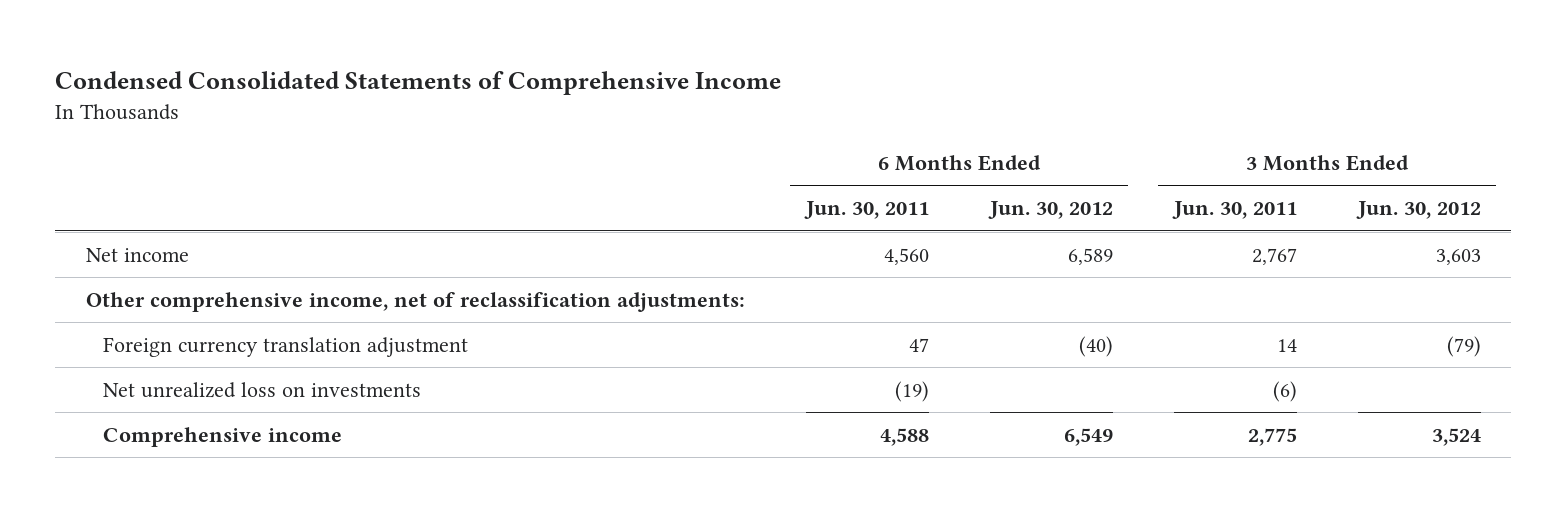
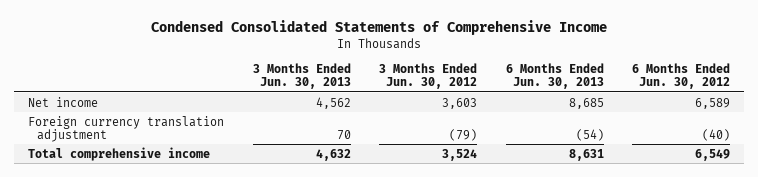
- | 6 Months Ended Jun. 30, 2011 | 6 Months Ended Jun. 30, 2012 | 3 Months Ended Jun. 30, 2011 | 3 Months Ended Jun. 30, 2012
+ | 3 Months Ended Jun. 30, 2013 | 3 Months Ended Jun. 30, 2012 | 6 Months Ended Jun. 30, 2013 | 6 Months Ended Jun. 30, 2012
- Other comprehensive income, net of reclassification adjustments:
- Net unrealized loss on investments | (19) | | (6) |
- Comprehensive income | 4,588 | 6,549 | 2,775 | 3,524
+ Total comprehensive income | 4,632 | 3,524 | 8,631 | 6,549

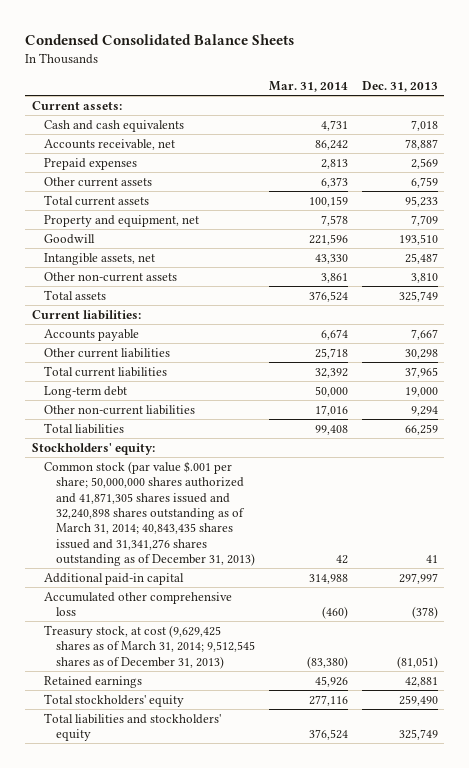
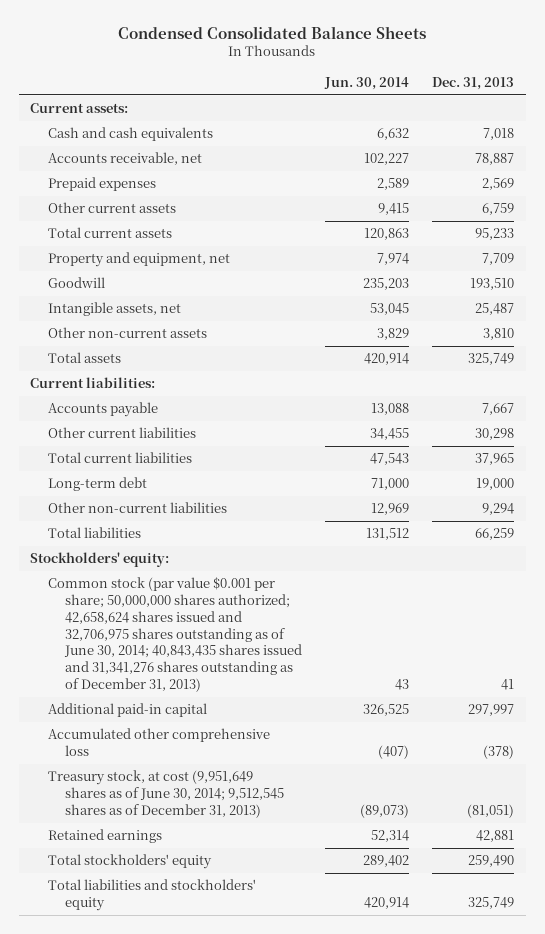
- | Mar. 31, 2014 | Dec. 31, 2013
+ | Jun. 30, 2014 | Dec. 31, 2013
- Common stock (par value $.001 per share; 50,000,000 shares authorized and 41,871,305 shares issued and 32,240,898 shares outstanding as of March 31, 2014; 40,843,435 shares issued and 31,341,276 shares outstanding as of December 31, 2013) | 42 | 41
+ Common stock (par value $0.001 per share; 50,000,000 shares authorized; 42,658,624 shares issued and 32,706,975 shares outstanding as of June 30, 2014; 40,843,435 shares issued and 31,341,276 shares outstanding as of December 31, 2013) | 43 | 41
- Treasury stock, at cost (9,629,425 shares as of March 31, 2014; 9,512,545 shares as of December 31, 2013) | (83,380) | (81,051)
+ Treasury stock, at cost (9,951,649 shares as of June 30, 2014; 9,512,545 shares as of December 31, 2013) | (89,073) | (81,051)

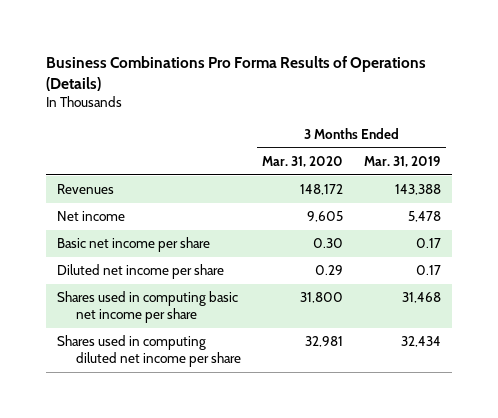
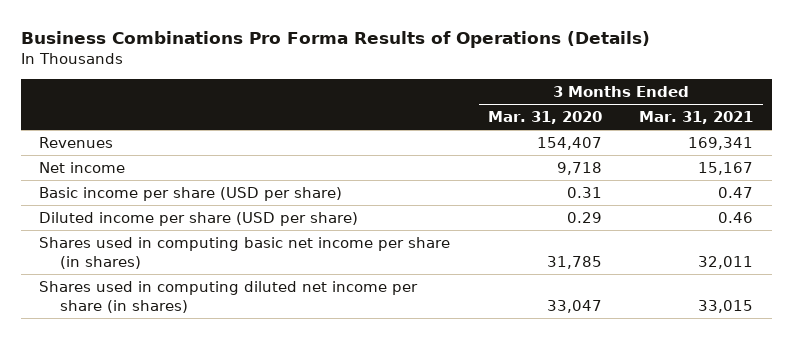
- | 3 Months Ended Mar. 31, 2020 | 3 Months Ended Mar. 31, 2019
+ | 3 Months Ended Mar. 31, 2020 | 3 Months Ended Mar. 31, 2021
- Revenues | 148,172 | 143,388
- Net income | 9,605 | 5,478
- Basic net income per share | 0.30 | 0.17
- Diluted net income per share | 0.29 | 0.17
- Shares used in computing basic net income per share | 31,800 | 31,468
- Shares used in computing diluted net income per share | 32,981 | 32,434
+ Revenues | 154,407 | 169,341
+ Net income | 9,718 | 15,167
+ Basic income per share (USD per share) | 0.31 | 0.47
+ Diluted income per share (USD per share) | 0.29 | 0.46
+ Shares used in computing basic net income per share (in shares) | 31,785 | 32,011
+ Shares used in computing diluted net income per share (in shares) | 33,047 | 33,015

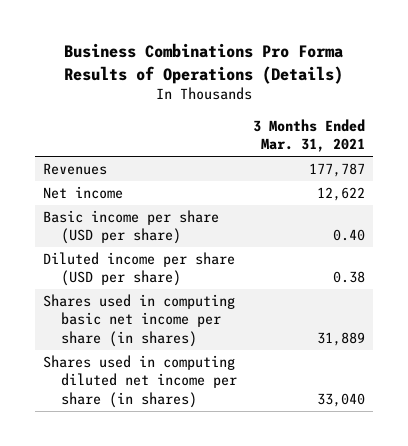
- | 3 Months Ended Mar. 31, 2020 | 3 Months Ended Mar. 31, 2021
+ | 3 Months Ended Mar. 31, 2021
- Revenues | 154,407 | 169,341
- Net income | 9,718 | 15,167
- Basic income per share (USD per share) | 0.31 | 0.47
- Diluted income per share (USD per share) | 0.29 | 0.46
- Shares used in computing basic net income per share (in shares) | 31,785 | 32,011
- Shares used in computing diluted net income per share (in shares) | 33,047 | 33,015
+ Revenues | 177,787
+ Net income | 12,622
+ Basic income per share (USD per share) | 0.40
+ Diluted income per share (USD per share) | 0.38
+ Shares used in computing basic net income per share (in shares) | 31,889
+ Shares used in computing diluted net income per share (in shares) | 33,040

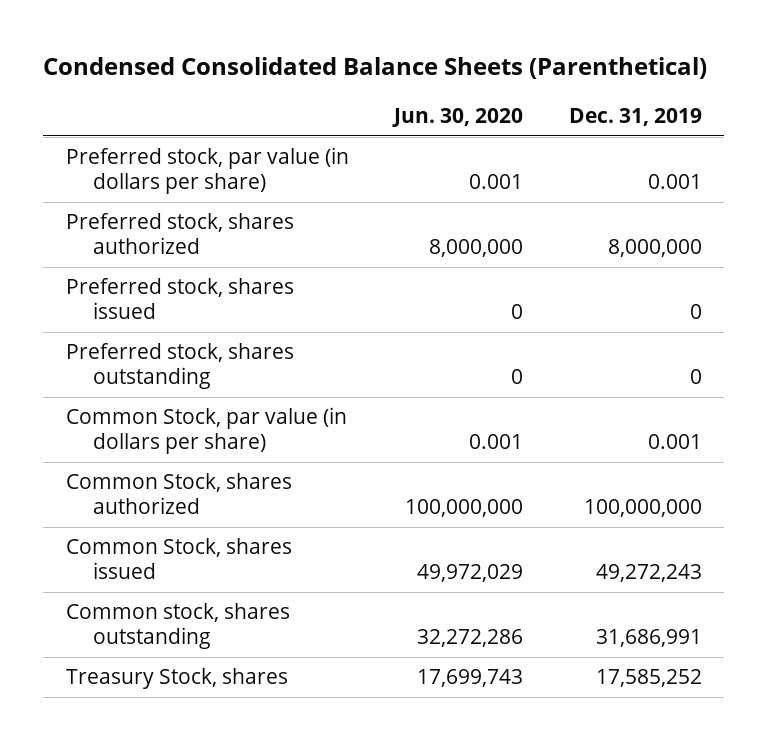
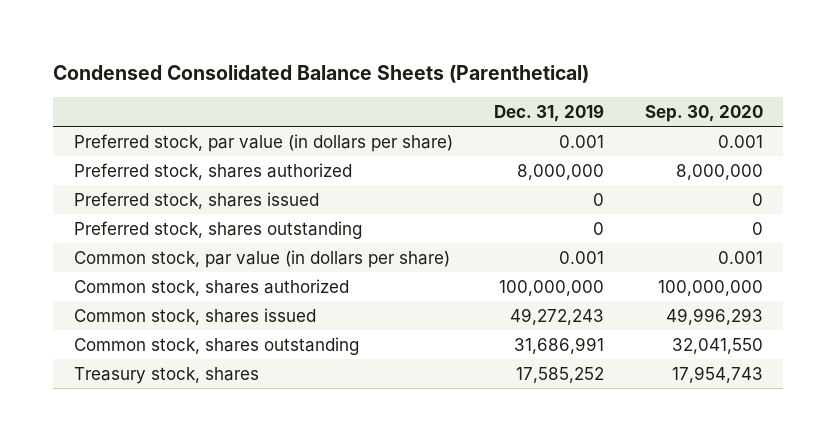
- | Jun. 30, 2020 | Dec. 31, 2019
+ | Dec. 31, 2019 | Sep. 30, 2020
- Common Stock, par value (in dollars per share) | 0.001 | 0.001
- Common Stock, shares authorized | 100,000,000 | 100,000,000
- Common Stock, shares issued | 49,972,029 | 49,272,243
+ Common stock, par value (in dollars per share) | 0.001 | 0.001
+ Common stock, shares authorized | 100,000,000 | 100,000,000
+ Common stock, shares issued | 49,272,243 | 49,996,293
- Treasury Stock, shares | 17,699,743 | 17,585,252
+ Treasury stock, shares | 17,585,252 | 17,954,743

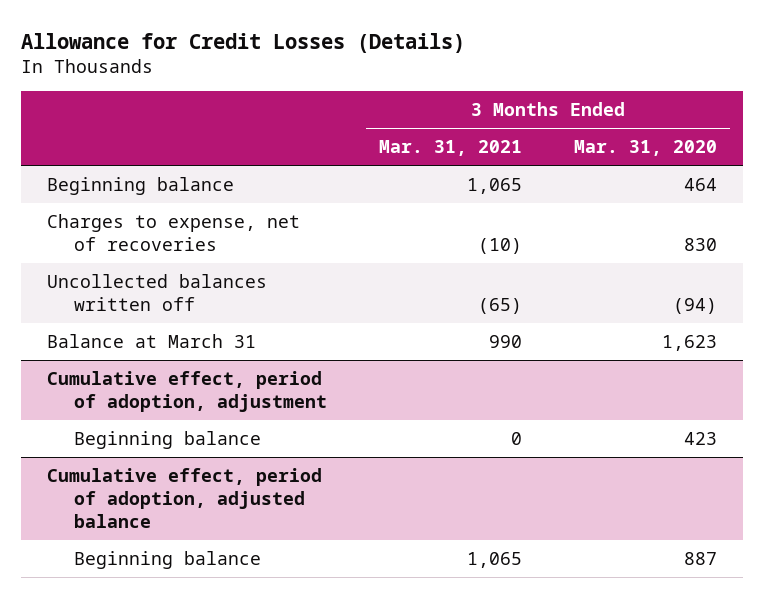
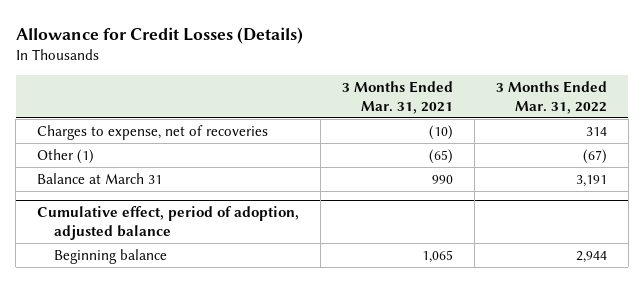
- | 3 Months Ended Mar. 31, 2021 | 3 Months Ended Mar. 31, 2020
+ | 3 Months Ended Mar. 31, 2021 | 3 Months Ended Mar. 31, 2022
- Beginning balance | 1,065 | 464
- Uncollected balances written off | (65) | (94)
+ Other (1) | (65) | (67)
- Cumulative effect, period of adoption, adjustment
- Beginning balance | 0 | 423

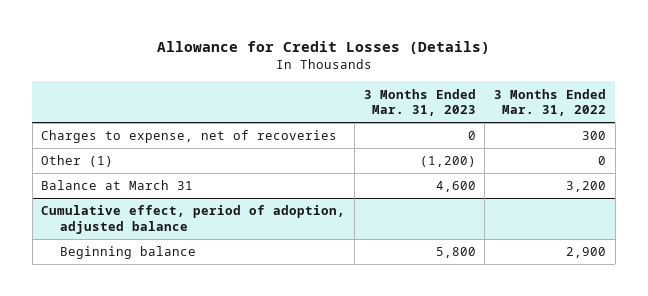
- | 3 Months Ended Mar. 31, 2021 | 3 Months Ended Mar. 31, 2022
+ | 3 Months Ended Mar. 31, 2023 | 3 Months Ended Mar. 31, 2022
- Charges to expense, net of recoveries | (10) | 314
- Other (1) | (65) | (67)
- Balance at March 31 | 990 | 3,191
+ Charges to expense, net of recoveries | 0 | 300
+ Other (1) | (1,200) | 0
+ Balance at March 31 | 4,600 | 3,200
@ Cumulative effect, period of adoption, adjusted balance
- Beginning balance | 1,065 | 2,944
+ Beginning balance | 5,800 | 2,900

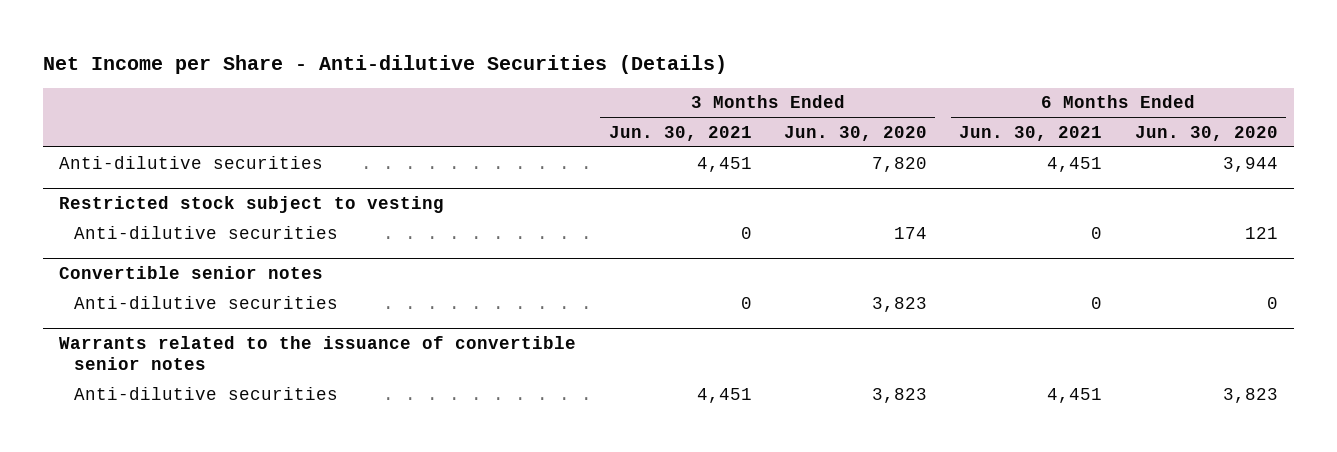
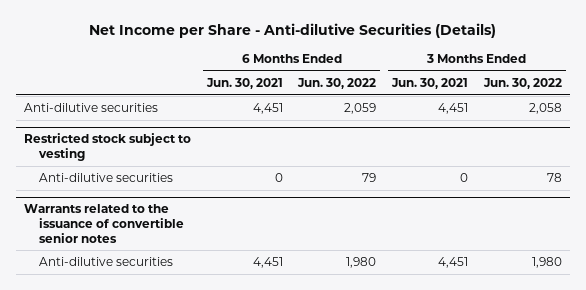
- | 3 Months Ended Jun. 30, 2021 | 3 Months Ended Jun. 30, 2020 | 6 Months Ended Jun. 30, 2021 | 6 Months Ended Jun. 30, 2020
+ | 6 Months Ended Jun. 30, 2021 | 6 Months Ended Jun. 30, 2022 | 3 Months Ended Jun. 30, 2021 | 3 Months Ended Jun. 30, 2022
- Convertible senior notes
- Anti-dilutive securities | 0 | 3,823 | 0 | 0

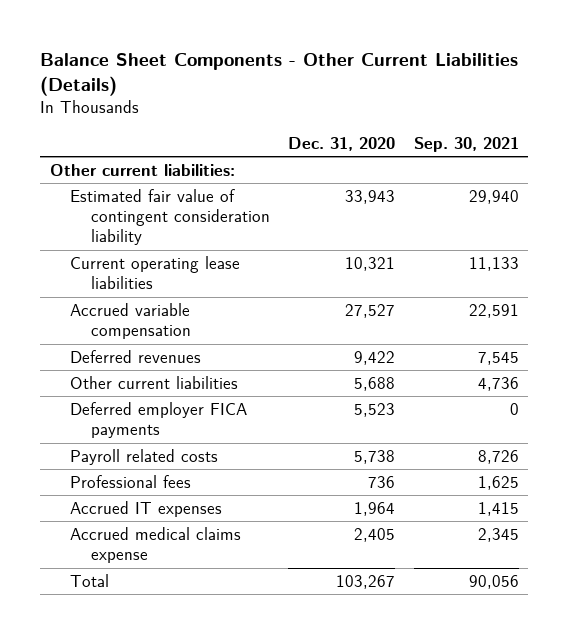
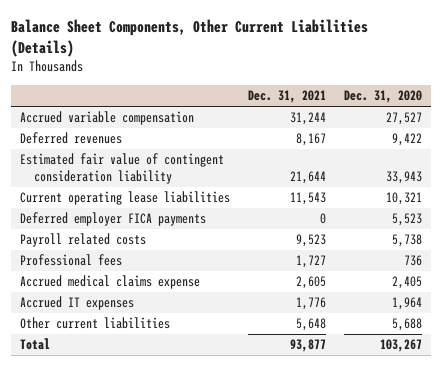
- Balance Sheet Components - Other Current Liabilities (Details)
+ Balance Sheet Components, Other Current Liabilities (Details)
- | Dec. 31, 2020 | Sep. 30, 2021
+ | Dec. 31, 2021 | Dec. 31, 2020
- Other current liabilities:
moved down: Estimated fair value of contingent consideration liability | 21,644 | 33,943
moved down: Current operating lease liabilities | 11,543 | 10,321
moved down: Accrued IT expenses | 1,776 | 1,964
moved down: Other current liabilities | 5,648 | 5,688

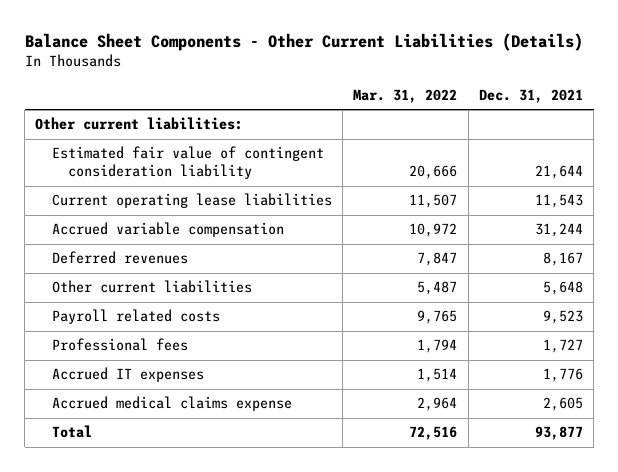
- Balance Sheet Components, Other Current Liabilities (Details)
+ Balance Sheet Components - Other Current Liabilities (Details)
- | Dec. 31, 2021 | Dec. 31, 2020
+ | Mar. 31, 2022 | Dec. 31, 2021
+ Other current liabilities:
- Deferred employer FICA payments | 0 | 5,523
moved down: Accrued variable compensation | 10,972 | 31,244
moved down: Deferred revenues | 7,847 | 8,167
moved up: Other current liabilities | 5,487 | 5,648
moved down: Accrued medical claims expense | 2,964 | 2,605

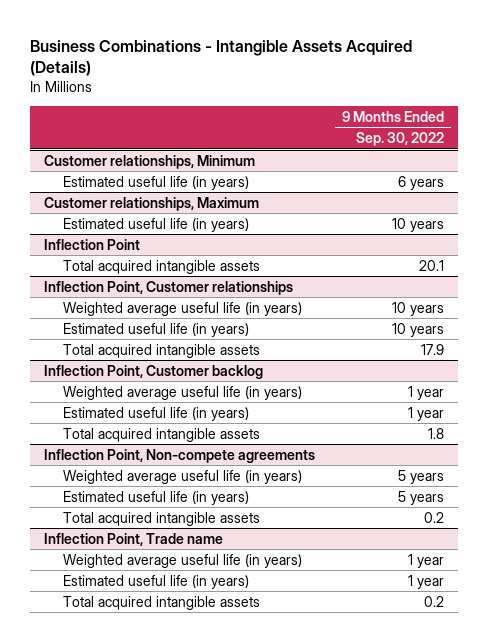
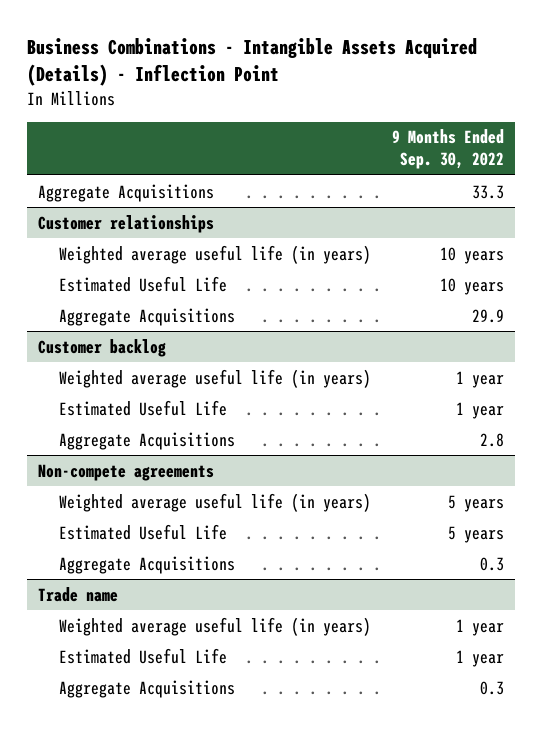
- Business Combinations - Intangible Assets Acquired (Details)
+ Business Combinations - Intangible Assets Acquired (Details) - Inflection Point
- Customer relationships, Minimum
- Estimated useful life (in years) | 6 years
- Customer relationships, Maximum
- Estimated useful life (in years) | 10 years
- Inflection Point
- Total acquired intangible assets | 20.1
- Inflection Point, Customer relationships
+ Aggregate Acquisitions | 33.3
+ Customer relationships
- Estimated useful life (in years) | 10 years
- Total acquired intangible assets | 17.9
- Inflection Point, Customer backlog
+ Estimated Useful Life | 10 years
+ Aggregate Acquisitions | 29.9
+ Customer backlog
- Estimated useful life (in years) | 1 year
- Total acquired intangible assets | 1.8
- Inflection Point, Non-compete agreements
+ Estimated Useful Life | 1 year
+ Aggregate Acquisitions | 2.8
+ Non-compete agreements
- Estimated useful life (in years) | 5 years
- Total acquired intangible assets | 0.2
- Inflection Point, Trade name
+ Estimated Useful Life | 5 years
+ Aggregate Acquisitions | 0.3
+ Trade name
- Estimated useful life (in years) | 1 year
- Total acquired intangible assets | 0.2
+ Estimated Useful Life | 1 year
+ Aggregate Acquisitions | 0.3

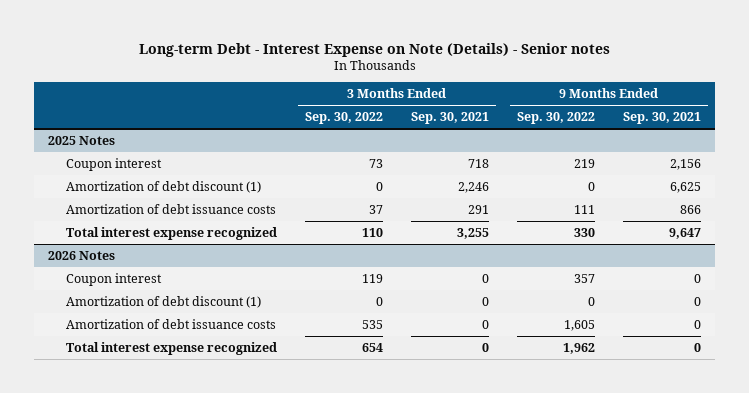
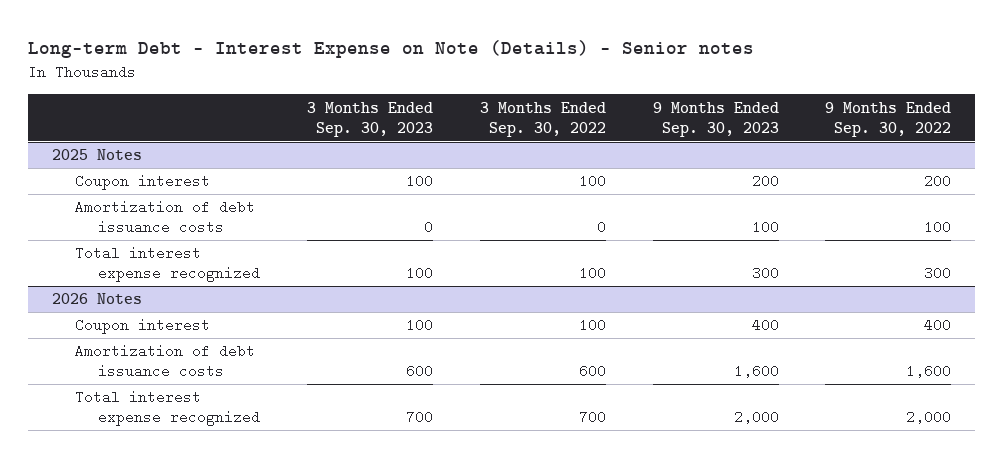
- | 3 Months Ended Sep. 30, 2022 | 3 Months Ended Sep. 30, 2021 | 9 Months Ended Sep. 30, 2022 | 9 Months Ended Sep. 30, 2021
+ | 3 Months Ended Sep. 30, 2023 | 3 Months Ended Sep. 30, 2022 | 9 Months Ended Sep. 30, 2023 | 9 Months Ended Sep. 30, 2022
@ 2025 Notes
- Coupon interest | 73 | 718 | 219 | 2,156
- Amortization of debt discount (1) | 0 | 2,246 | 0 | 6,625
- Amortization of debt issuance costs | 37 | 291 | 111 | 866
- Total interest expense recognized | 110 | 3,255 | 330 | 9,647
+ Coupon interest | 100 | 100 | 200 | 200
+ Amortization of debt issuance costs | 0 | 0 | 100 | 100
+ Total interest expense recognized | 100 | 100 | 300 | 300
@ 2026 Notes
- Coupon interest | 119 | 0 | 357 | 0
- Amortization of debt discount (1) | 0 | 0 | 0 | 0
- Amortization of debt issuance costs | 535 | 0 | 1,605 | 0
- Total interest expense recognized | 654 | 0 | 1,962 | 0
+ Coupon interest | 100 | 100 | 400 | 400
+ Amortization of debt issuance costs | 600 | 600 | 1,600 | 1,600
+ Total interest expense recognized | 700 | 700 | 2,000 | 2,000

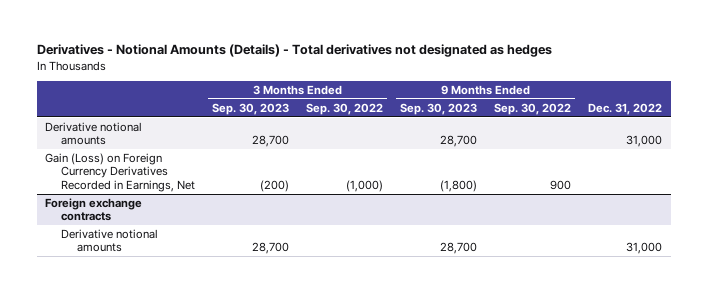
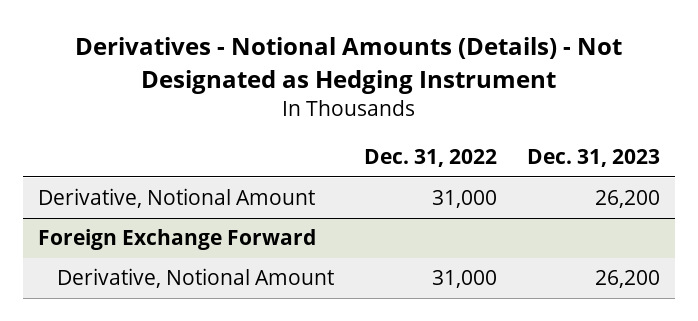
- Derivatives - Notional Amounts (Details) - Total derivatives not designated as hedges
+ Derivatives - Notional Amounts (Details) - Not Designated as Hedging Instrument
- | 3 Months Ended Sep. 30, 2023 | 3 Months Ended Sep. 30, 2022 | 9 Months Ended Sep. 30, 2023 | 9 Months Ended Sep. 30, 2022 | Dec. 31, 2022
+ | Dec. 31, 2022 | Dec. 31, 2023
- Derivative notional amounts | 28,700 | | 28,700 | | 31,000
- Gain (Loss) on Foreign Currency Derivatives Recorded in Earnings, Net | (200) | (1,000) | (1,800) | 900 |
- Foreign exchange contracts
- Derivative notional amounts | 28,700 | | 28,700 | | 31,000
+ Derivative, Notional Amount | 31,000 | 26,200
+ Foreign Exchange Forward
+ Derivative, Notional Amount | 31,000 | 26,200

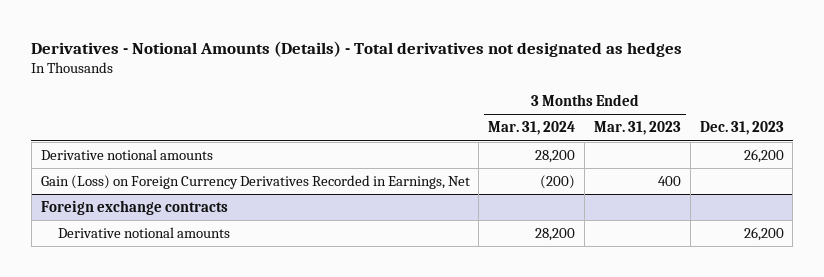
- Derivatives - Notional Amounts (Details) - Not Designated as Hedging Instrument
+ Derivatives - Notional Amounts (Details) - Total derivatives not designated as hedges
- | Dec. 31, 2022 | Dec. 31, 2023
+ | 3 Months Ended Mar. 31, 2024 | 3 Months Ended Mar. 31, 2023 | Dec. 31, 2023
- Derivative, Notional Amount | 31,000 | 26,200
- Foreign Exchange Forward
- Derivative, Notional Amount | 31,000 | 26,200
+ Derivative notional amounts | 28,200 | | 26,200
+ Gain (Loss) on Foreign Currency Derivatives Recorded in Earnings, Net | (200) | 400 |
+ Foreign exchange contracts
+ Derivative notional amounts | 28,200 | | 26,200

